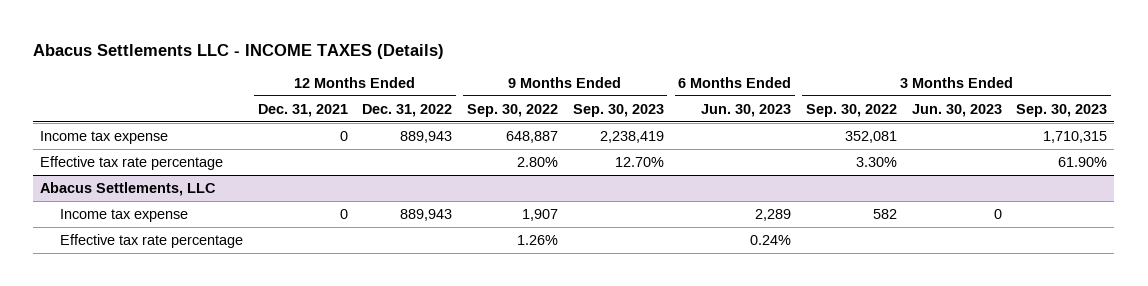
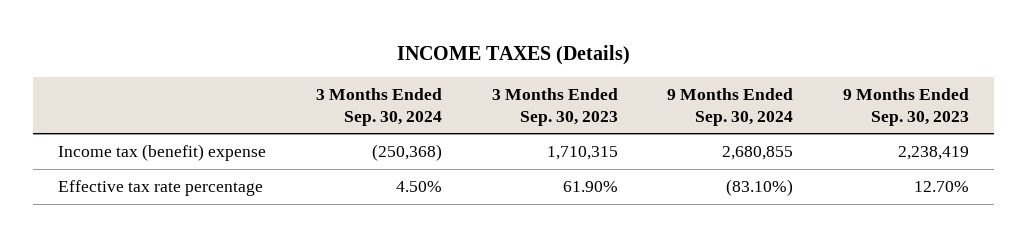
- Abacus Settlements LLC - INCOME TAXES (Details)
+ INCOME TAXES (Details)
- | 12 Months Ended Dec. 31, 2021 | 12 Months Ended Dec. 31, 2022 | 9 Months Ended Sep. 30, 2022 | 9 Months Ended Sep. 30, 2023 | 6 Months Ended Jun. 30, 2023 | 3 Months Ended Sep. 30, 2022 | 3 Months Ended Jun. 30, 2023 | 3 Months Ended Sep. 30, 2023
+ | 3 Months Ended Sep. 30, 2024 | 3 Months Ended Sep. 30, 2023 | 9 Months Ended Sep. 30, 2024 | 9 Months Ended Sep. 30, 2023
- Income tax expense | 0 | 889,943 | 648,887 | 2,238,419 | | 352,081 | | 1,710,315
+ Income tax (benefit) expense | (250,368) | 1,710,315 | 2,680,855 | 2,238,419
- Abacus Settlements, LLC
- Income tax expense | 0 | 889,943 | 1,907 | | 2,289 | 582 | 0 |
- Effective tax rate percentage | | | 1.26% | | 0.24% | | |

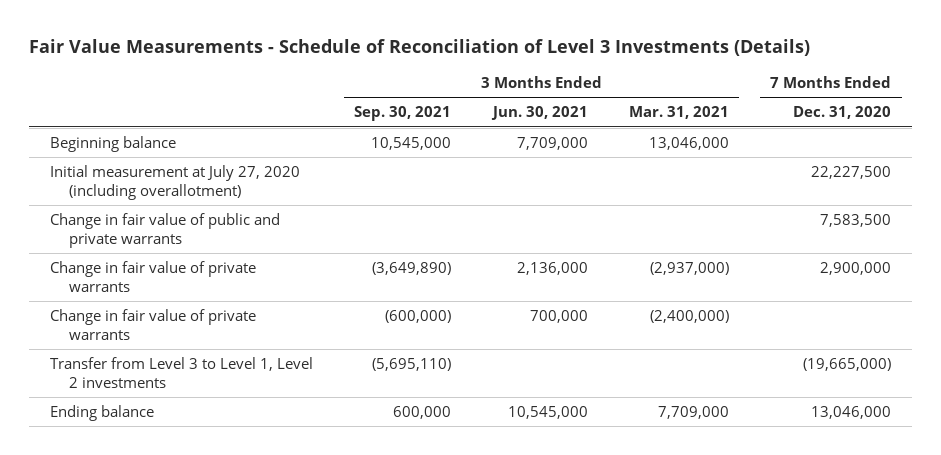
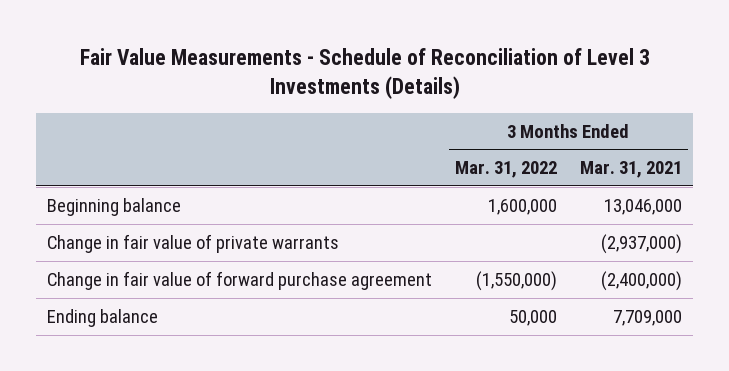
- | 3 Months Ended Sep. 30, 2021 | 3 Months Ended Jun. 30, 2021 | 3 Months Ended Mar. 31, 2021 | 7 Months Ended Dec. 31, 2020
+ | 3 Months Ended Mar. 31, 2022 | 3 Months Ended Mar. 31, 2021
- Initial measurement at July 27, 2020 (including overallotment) | | | | 22,227,500
- Change in fair value of public and private warrants | | | | 7,583,500
- Change in fair value of private warrants | (600,000) | 700,000 | (2,400,000) |
- Transfer from Level 3 to Level 1, Level 2 investments | (5,695,110) | | | (19,665,000)
+ Change in fair value of forward purchase agreement | (1,550,000) | (2,400,000)

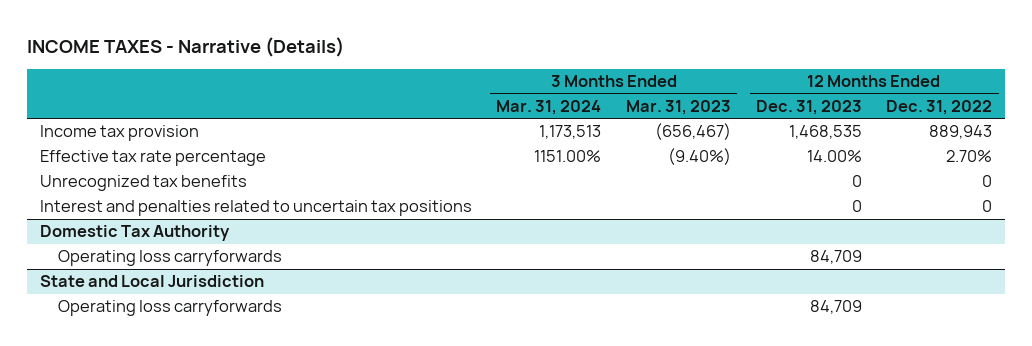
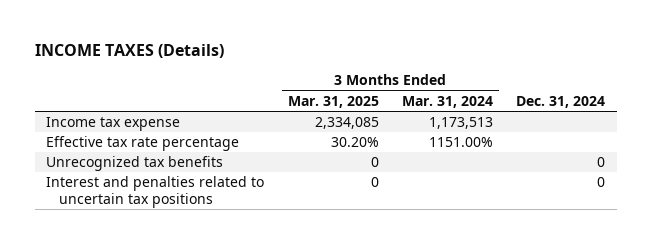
- INCOME TAXES - Narrative (Details)
+ INCOME TAXES (Details)
- | 3 Months Ended Mar. 31, 2024 | 3 Months Ended Mar. 31, 2023 | 12 Months Ended Dec. 31, 2023 | 12 Months Ended Dec. 31, 2022
+ | 3 Months Ended Mar. 31, 2025 | 3 Months Ended Mar. 31, 2024 | Dec. 31, 2024
- Income tax provision | 1,173,513 | (656,467) | 1,468,535 | 889,943
+ Income tax expense | 2,334,085 | 1,173,513 |
- Domestic Tax Authority
- Operating loss carryforwards | | | 84,709 |
- State and Local Jurisdiction
- Operating loss carryforwards | | | 84,709 |

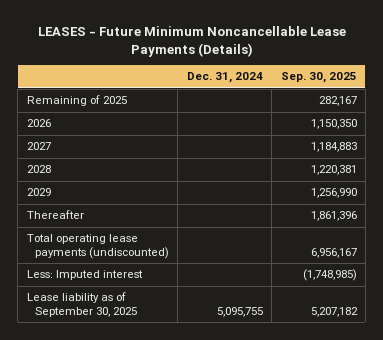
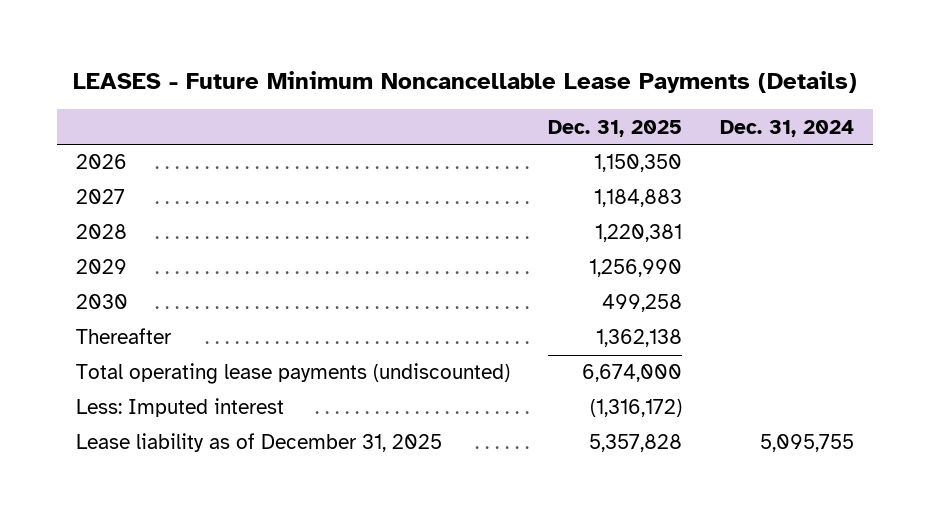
- | Dec. 31, 2024 | Sep. 30, 2025
+ | Dec. 31, 2025 | Dec. 31, 2024
- Remaining of 2025 | | 282,167
+ 2030 | 499,258 |
- Lease liability as of September 30, 2025 | 5,095,755 | 5,207,182
+ Lease liability as of December 31, 2025 | 5,357,828 | 5,095,755

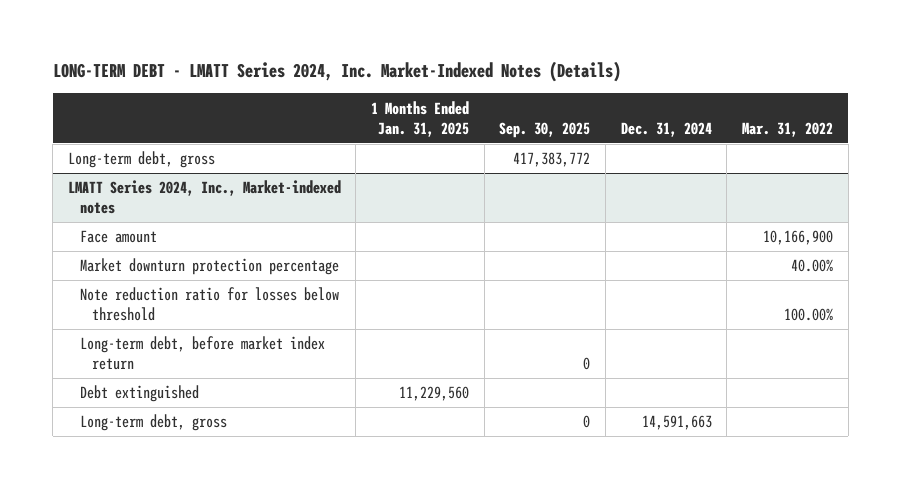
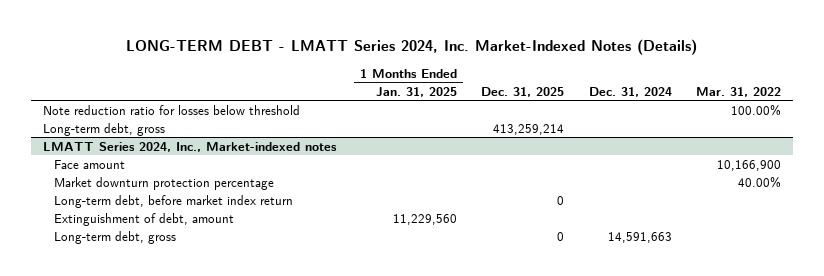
- | 1 Months Ended Jan. 31, 2025 | Sep. 30, 2025 | Dec. 31, 2024 | Mar. 31, 2022
+ | 1 Months Ended Jan. 31, 2025 | Dec. 31, 2025 | Dec. 31, 2024 | Mar. 31, 2022
+ Note reduction ratio for losses below threshold | | | | 100.00%
@ LMATT Series 2024, Inc., Market-indexed notes
- Note reduction ratio for losses below threshold | | | | 100.00%
- Debt extinguished | 11,229,560 | | |
+ Extinguishment of debt, amount | 11,229,560 | | |

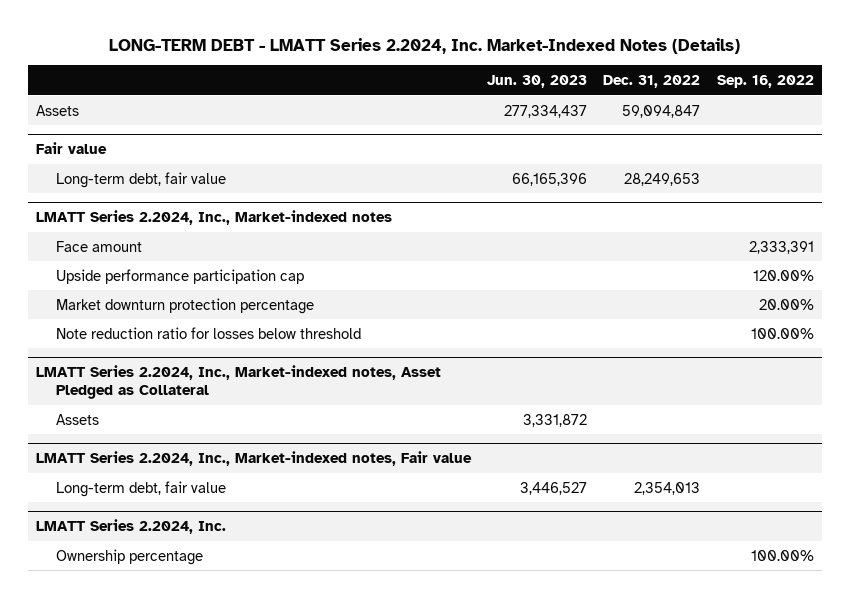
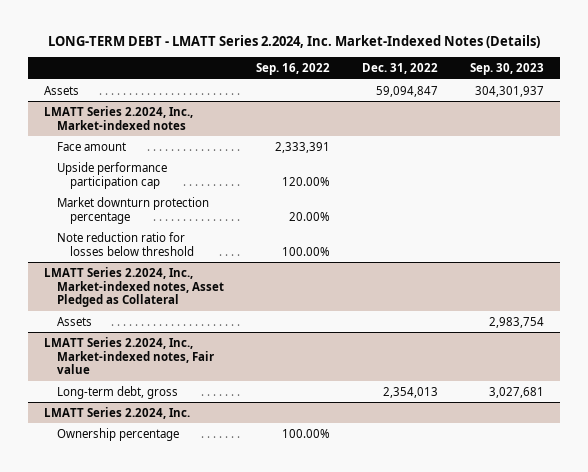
- | Jun. 30, 2023 | Dec. 31, 2022 | Sep. 16, 2022
+ | Sep. 16, 2022 | Dec. 31, 2022 | Sep. 30, 2023
- Fair value
- Long-term debt, fair value | 66,165,396 | 28,249,653 |
@ LMATT Series 2.2024, Inc., Market-indexed notes, Fair value
- Long-term debt, fair value | 3,446,527 | 2,354,013 |
+ Long-term debt, gross | | 2,354,013 | 3,027,681

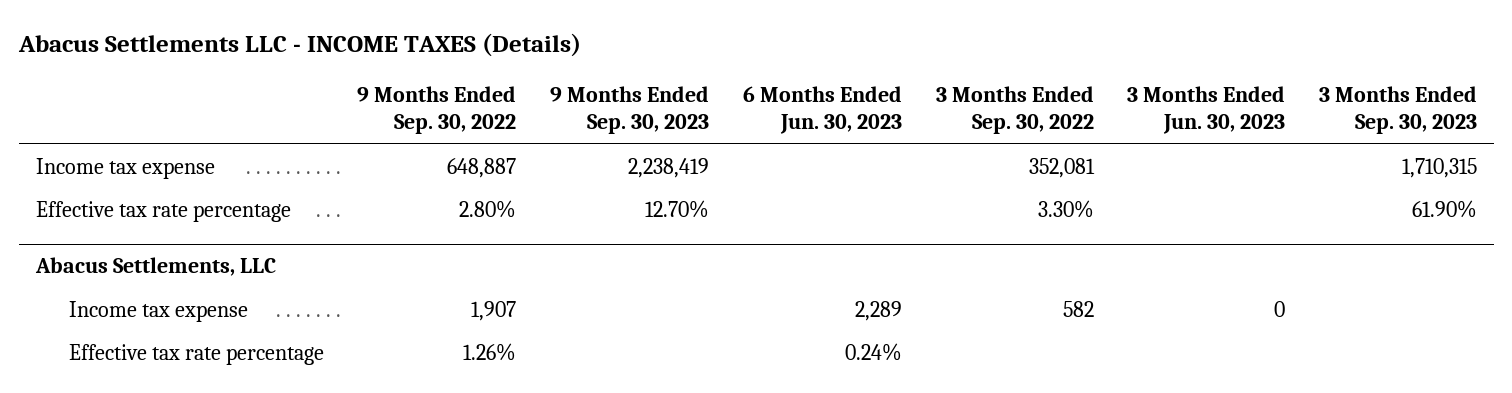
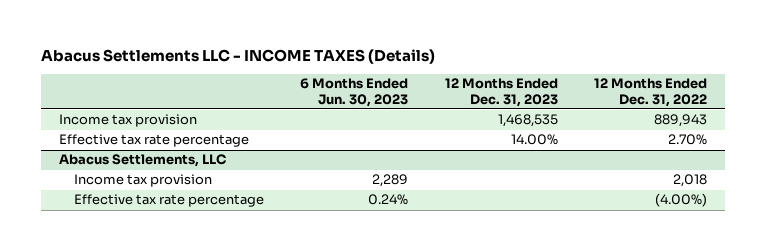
- | 9 Months Ended Sep. 30, 2022 | 9 Months Ended Sep. 30, 2023 | 6 Months Ended Jun. 30, 2023 | 3 Months Ended Sep. 30, 2022 | 3 Months Ended Jun. 30, 2023 | 3 Months Ended Sep. 30, 2023
+ | 6 Months Ended Jun. 30, 2023 | 12 Months Ended Dec. 31, 2023 | 12 Months Ended Dec. 31, 2022
- Income tax expense | 648,887 | 2,238,419 | | 352,081 | | 1,710,315
+ Income tax provision | | 1,468,535 | 889,943
@ Abacus Settlements, LLC
- Income tax expense | 1,907 | | 2,289 | 582 | 0 |
+ Income tax provision | 2,289 | | 2,018

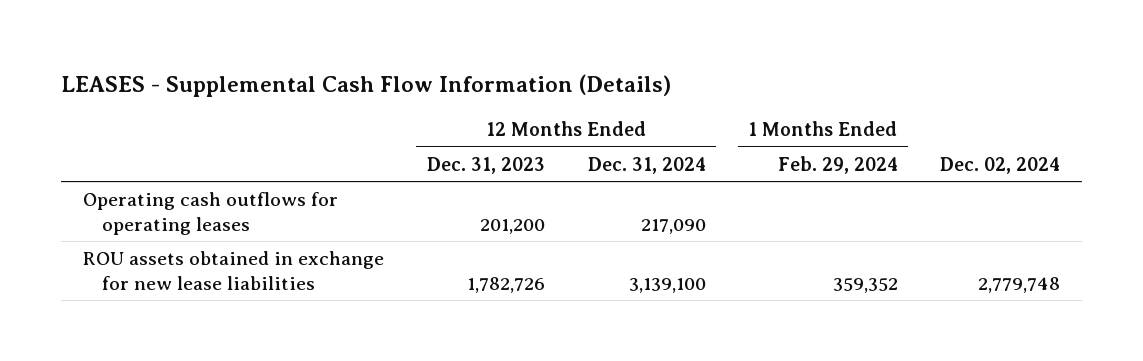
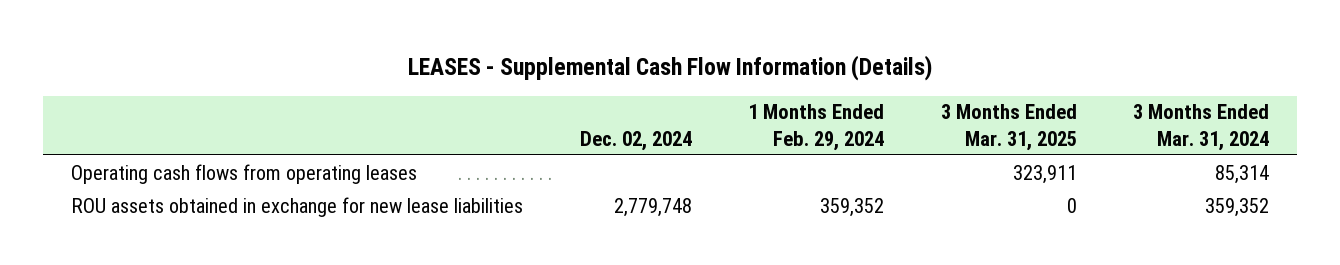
- | 12 Months Ended Dec. 31, 2023 | 12 Months Ended Dec. 31, 2024 | 1 Months Ended Feb. 29, 2024 | Dec. 02, 2024
+ | Dec. 02, 2024 | 1 Months Ended Feb. 29, 2024 | 3 Months Ended Mar. 31, 2025 | 3 Months Ended Mar. 31, 2024
- Operating cash outflows for operating leases | 201,200 | 217,090 | |
+ Operating cash flows from operating leases | | | 323,911 | 85,314

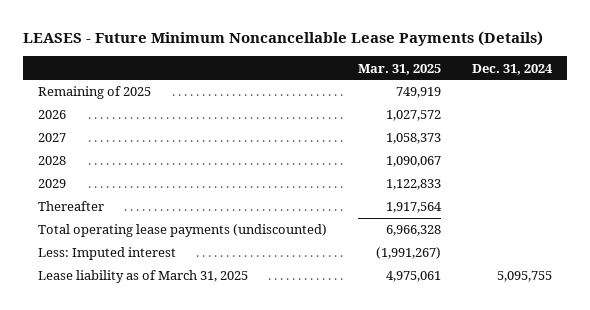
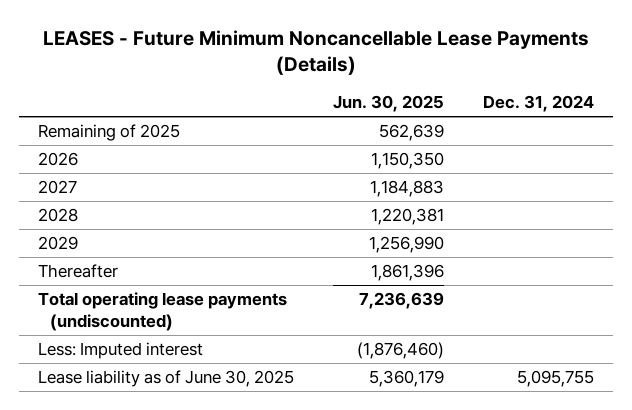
- | Mar. 31, 2025 | Dec. 31, 2024
+ | Jun. 30, 2025 | Dec. 31, 2024
- Lease liability as of March 31, 2025 | 4,975,061 | 5,095,755
+ Lease liability as of June 30, 2025 | 5,360,179 | 5,095,755

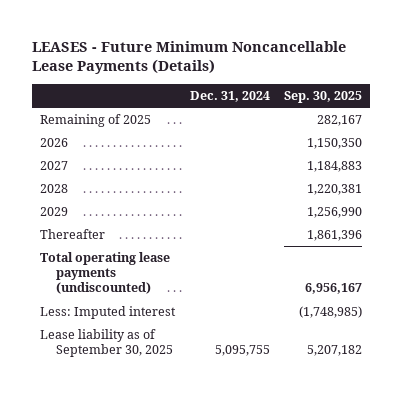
- | Jun. 30, 2025 | Dec. 31, 2024
+ | Dec. 31, 2024 | Sep. 30, 2025
- Lease liability as of June 30, 2025 | 5,360,179 | 5,095,755
+ Lease liability as of September 30, 2025 | 5,095,755 | 5,207,182

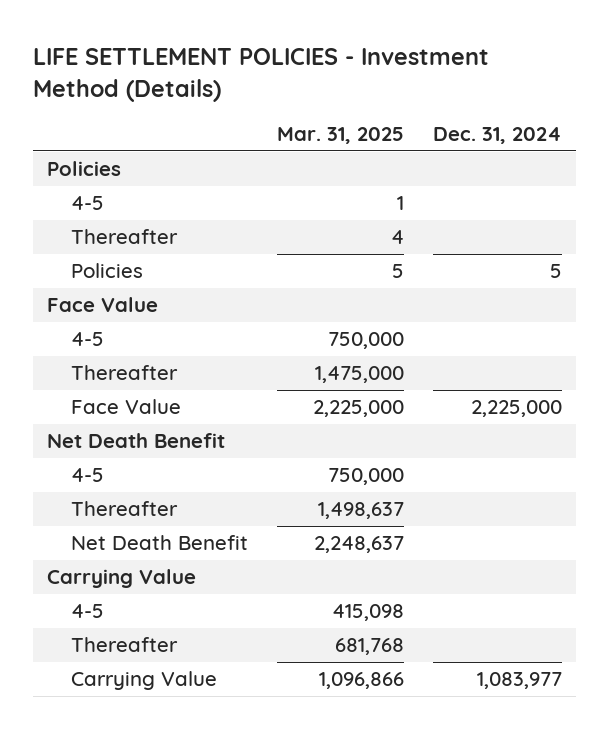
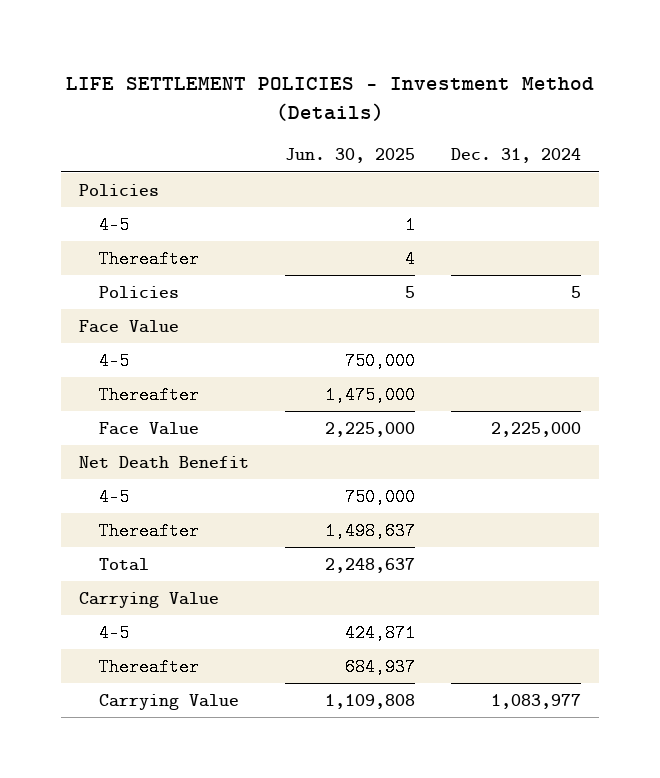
- | Mar. 31, 2025 | Dec. 31, 2024
+ | Jun. 30, 2025 | Dec. 31, 2024
- Net Death Benefit | 2,248,637 |
+ Total | 2,248,637 |

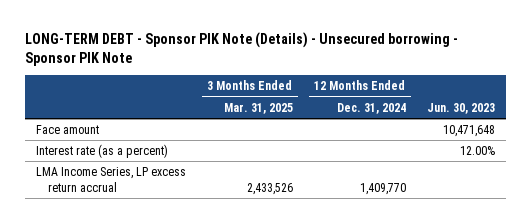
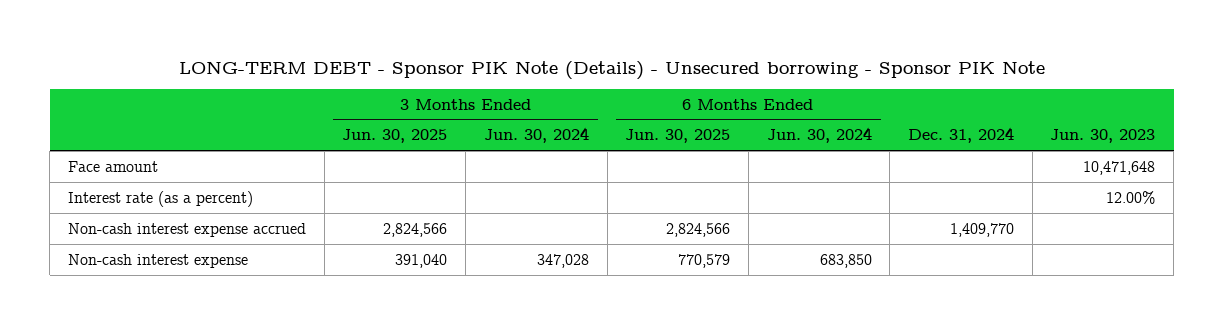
- | 3 Months Ended Mar. 31, 2025 | 12 Months Ended Dec. 31, 2024 | Jun. 30, 2023
+ | 3 Months Ended Jun. 30, 2025 | 3 Months Ended Jun. 30, 2024 | 6 Months Ended Jun. 30, 2025 | 6 Months Ended Jun. 30, 2024 | Dec. 31, 2024 | Jun. 30, 2023
- LMA Income Series, LP excess return accrual | 2,433,526 | 1,409,770 |
+ Non-cash interest expense accrued | 2,824,566 | | 2,824,566 | | 1,409,770 |
+ Non-cash interest expense | 391,040 | 347,028 | 770,579 | 683,850 | |

